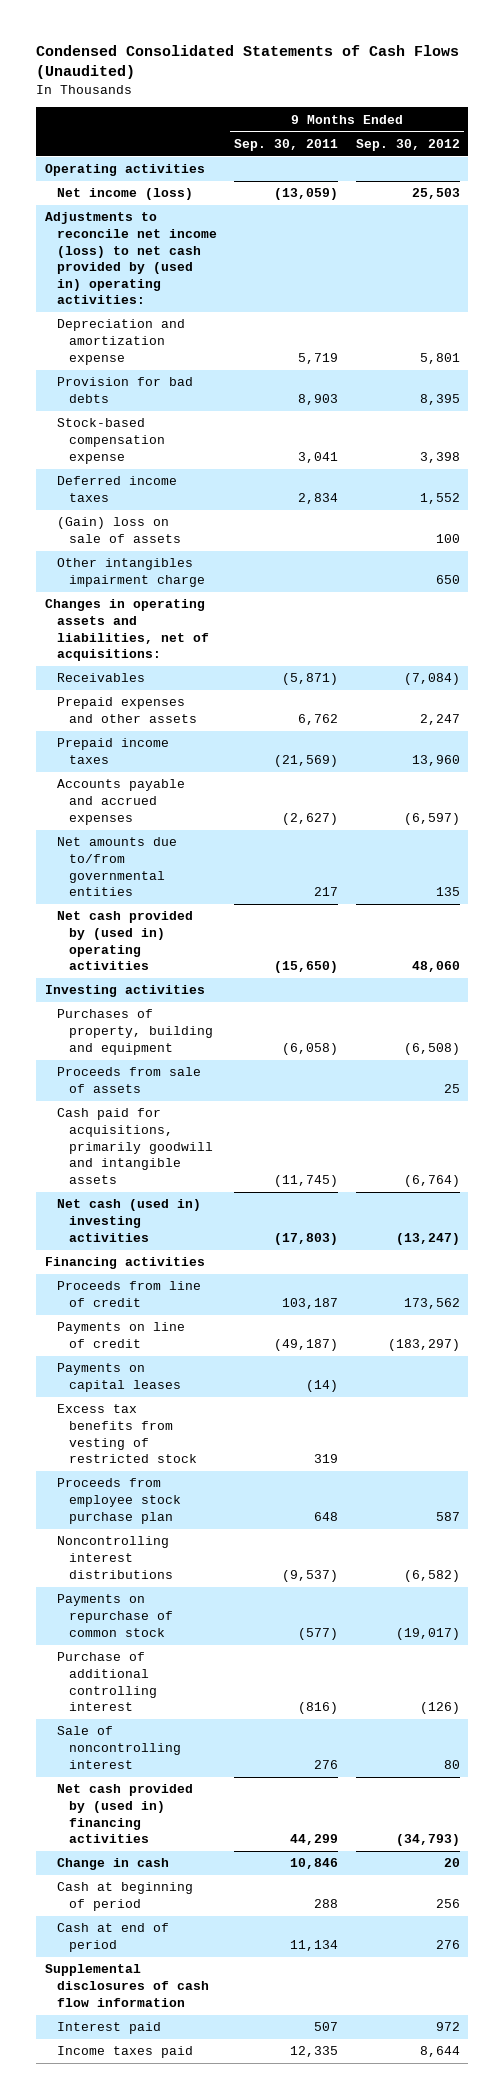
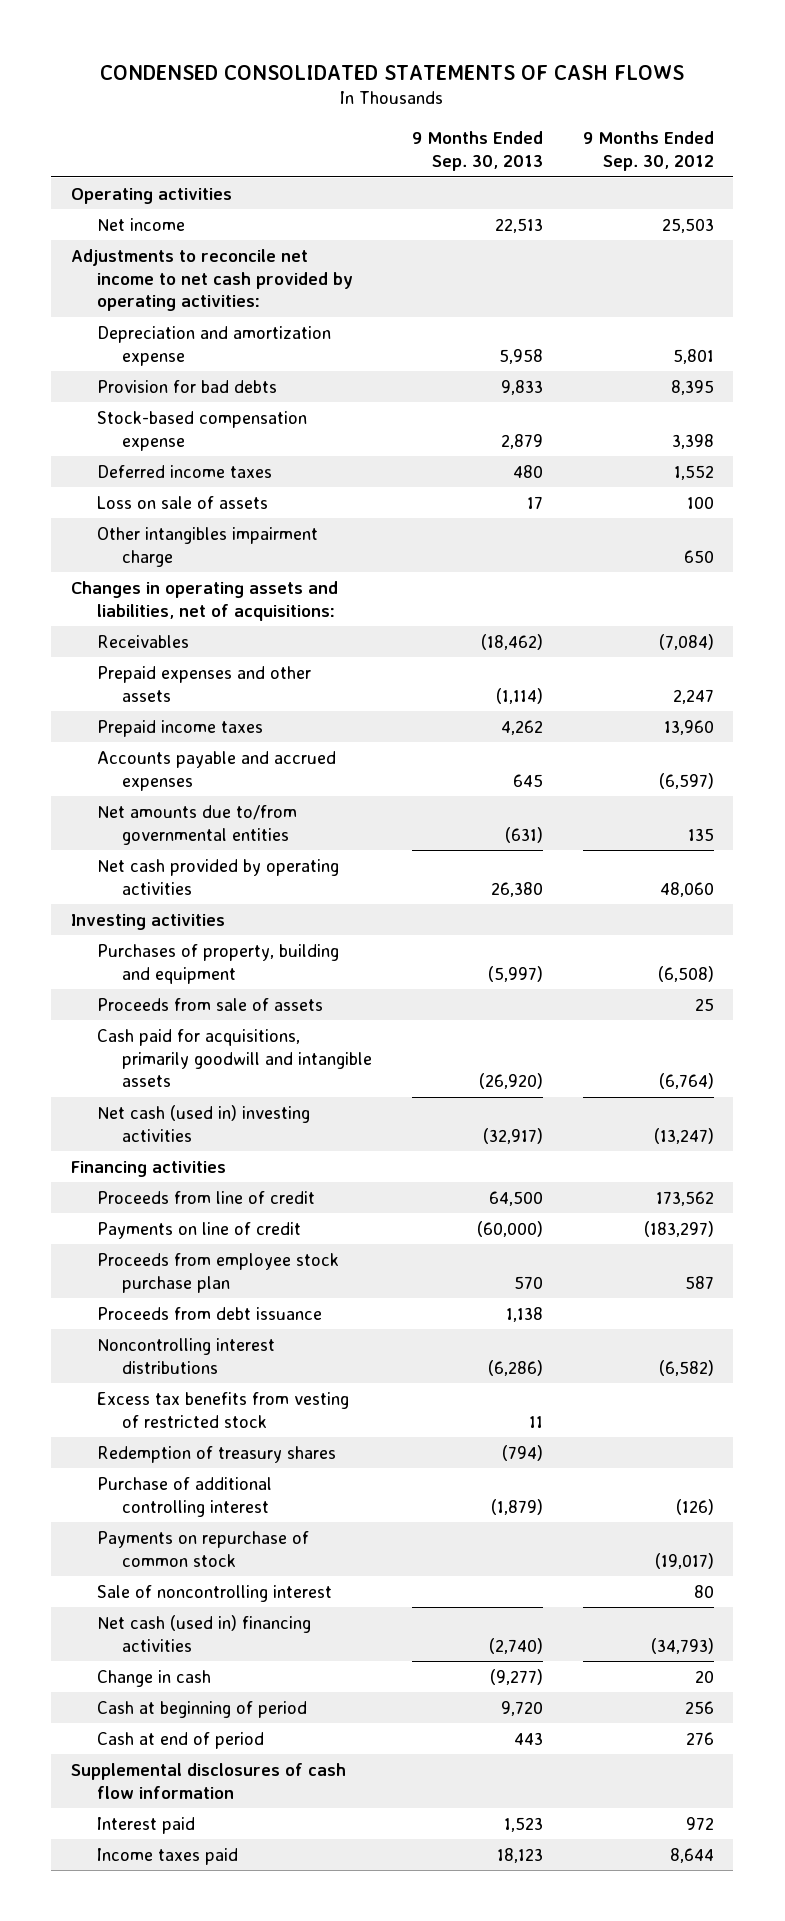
- Condensed Consolidated Statements of Cash Flows (Unaudited)
+ CONDENSED CONSOLIDATED STATEMENTS OF CASH FLOWS
- | 9 Months Ended Sep. 30, 2011 | 9 Months Ended Sep. 30, 2012
+ | 9 Months Ended Sep. 30, 2013 | 9 Months Ended Sep. 30, 2012
- Net income (loss) | (13,059) | 25,503
- Adjustments to reconcile net income (loss) to net cash provided by (used in) operating activities:
+ Net income | 22,513 | 25,503
+ Adjustments to reconcile net income to net cash provided by operating activities:
- (Gain) loss on sale of assets | | 100
+ Loss on sale of assets | 17 | 100
- Net cash provided by (used in) operating activities | (15,650) | 48,060
+ Net cash provided by operating activities | 26,380 | 48,060
- Payments on capital leases | (14) |
+ Proceeds from debt issuance | 1,138 |
moved down: Excess tax benefits from vesting of restricted stock | 11 |
+ Redemption of treasury shares | (794) |
moved down: Payments on repurchase of common stock | | (19,017)
- Net cash provided by (used in) financing activities | 44,299 | (34,793)
+ Net cash (used in) financing activities | (2,740) | (34,793)

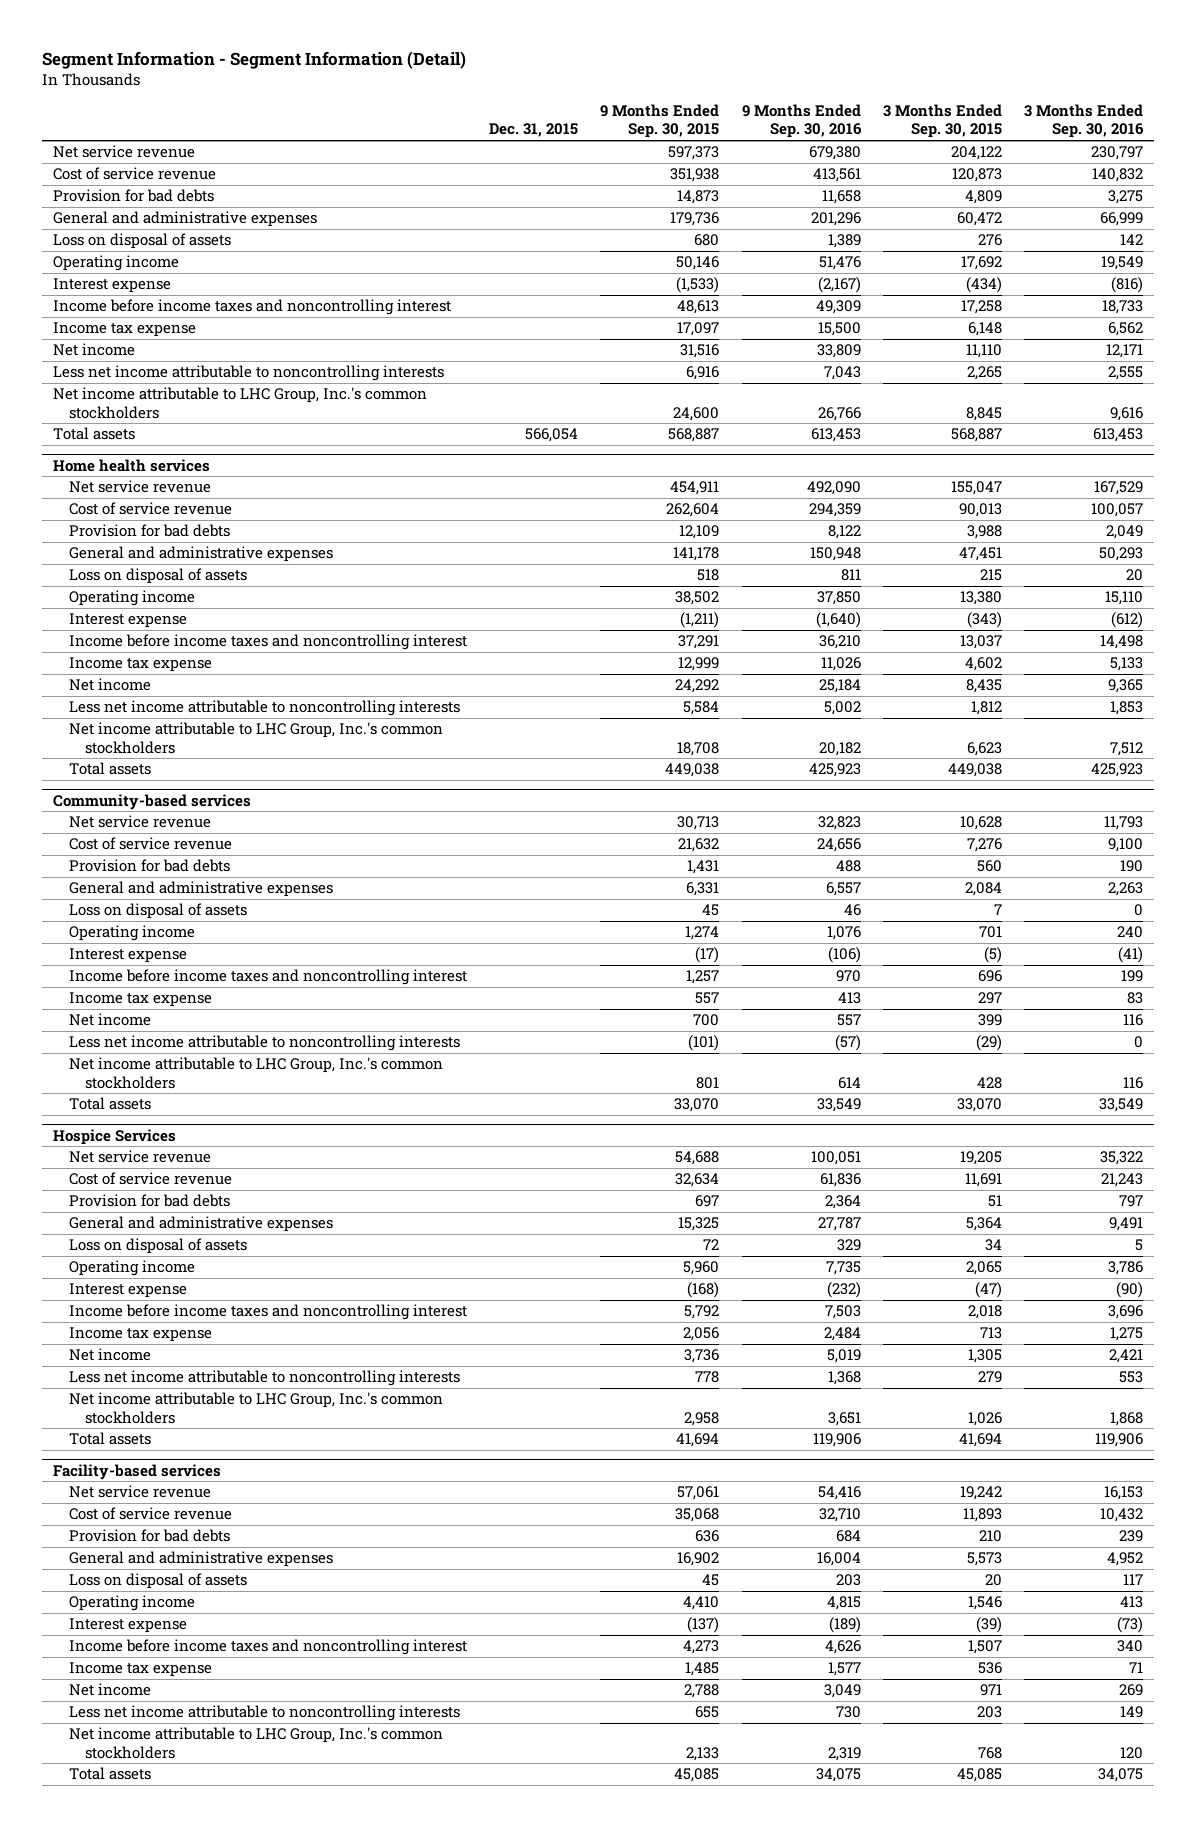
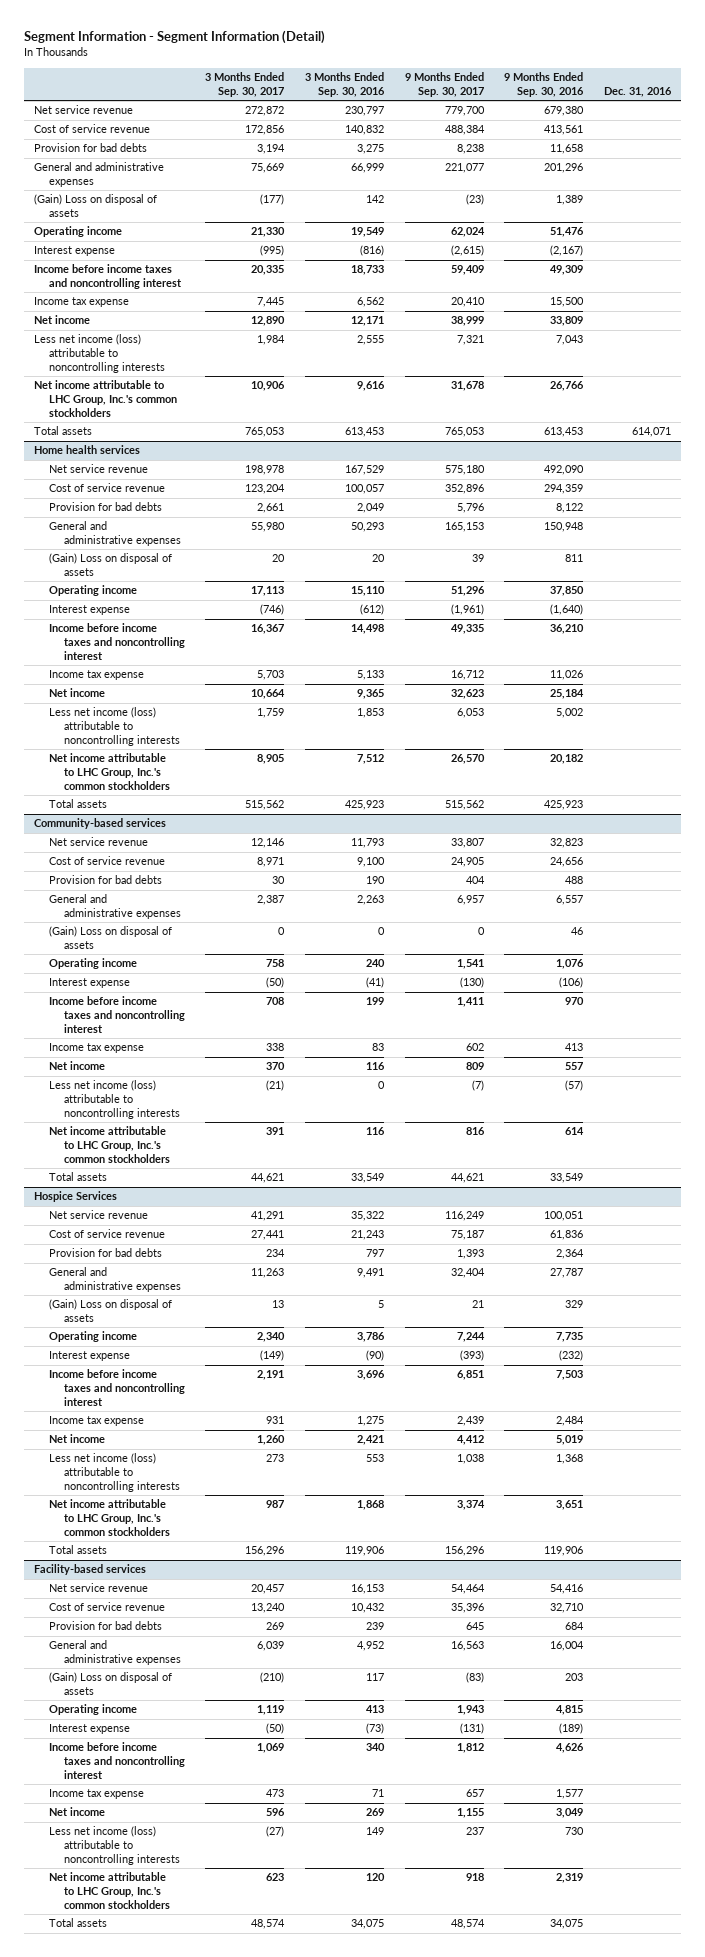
- | Dec. 31, 2015 | 9 Months Ended Sep. 30, 2015 | 9 Months Ended Sep. 30, 2016 | 3 Months Ended Sep. 30, 2015 | 3 Months Ended Sep. 30, 2016
+ | 3 Months Ended Sep. 30, 2017 | 3 Months Ended Sep. 30, 2016 | 9 Months Ended Sep. 30, 2017 | 9 Months Ended Sep. 30, 2016 | Dec. 31, 2016
- Loss on disposal of assets | | 680 | 1,389 | 276 | 142
+ (Gain) Loss on disposal of assets | (177) | 142 | (23) | 1,389 |
- Less net income attributable to noncontrolling interests | | 6,916 | 7,043 | 2,265 | 2,555
+ Less net income (loss) attributable to noncontrolling interests | 1,984 | 2,555 | 7,321 | 7,043 |
@ Home health services
- Loss on disposal of assets | | 518 | 811 | 215 | 20
+ (Gain) Loss on disposal of assets | 20 | 20 | 39 | 811 |
- Less net income attributable to noncontrolling interests | | 5,584 | 5,002 | 1,812 | 1,853
+ Less net income (loss) attributable to noncontrolling interests | 1,759 | 1,853 | 6,053 | 5,002 |
@ Community-based services
- Loss on disposal of assets | | 45 | 46 | 7 | 0
+ (Gain) Loss on disposal of assets | 0 | 0 | 0 | 46 |
- Less net income attributable to noncontrolling interests | | (101) | (57) | (29) | 0
+ Less net income (loss) attributable to noncontrolling interests | (21) | 0 | (7) | (57) |
@ Hospice Services
- Loss on disposal of assets | | 72 | 329 | 34 | 5
+ (Gain) Loss on disposal of assets | 13 | 5 | 21 | 329 |
- Less net income attributable to noncontrolling interests | | 778 | 1,368 | 279 | 553
+ Less net income (loss) attributable to noncontrolling interests | 273 | 553 | 1,038 | 1,368 |
@ Facility-based services
- Loss on disposal of assets | | 45 | 203 | 20 | 117
+ (Gain) Loss on disposal of assets | (210) | 117 | (83) | 203 |
- Less net income attributable to noncontrolling interests | | 655 | 730 | 203 | 149
+ Less net income (loss) attributable to noncontrolling interests | (27) | 149 | 237 | 730 |

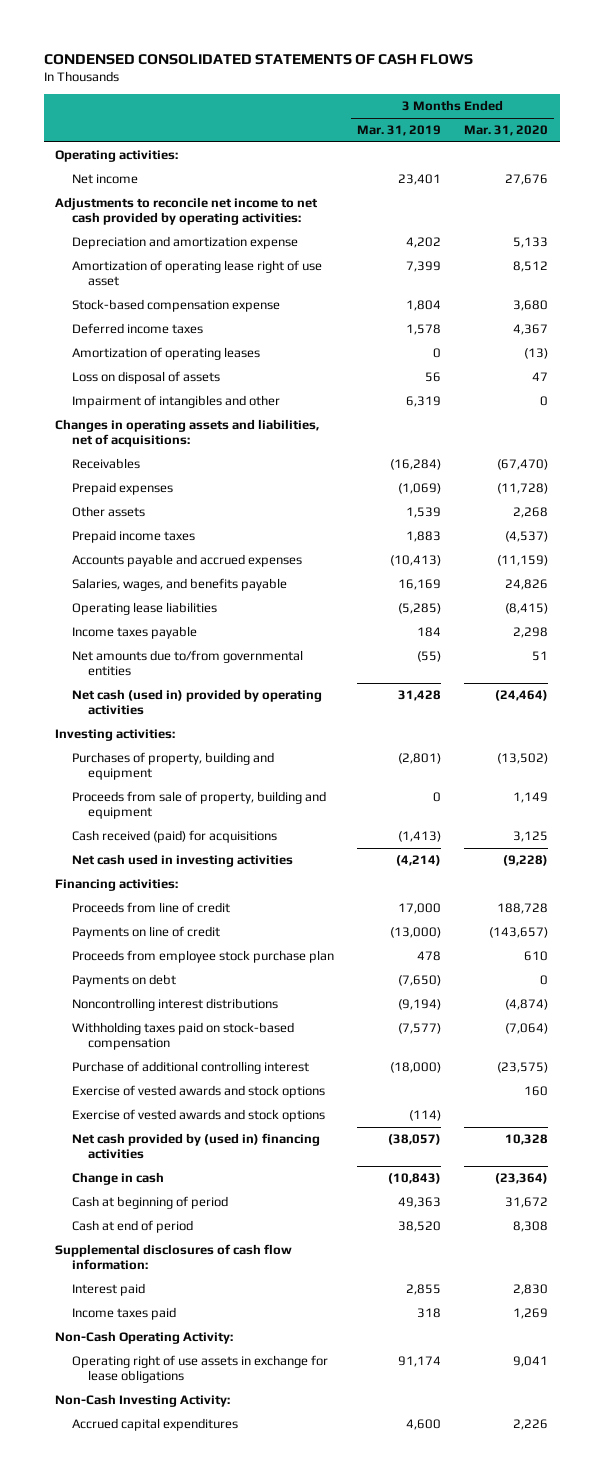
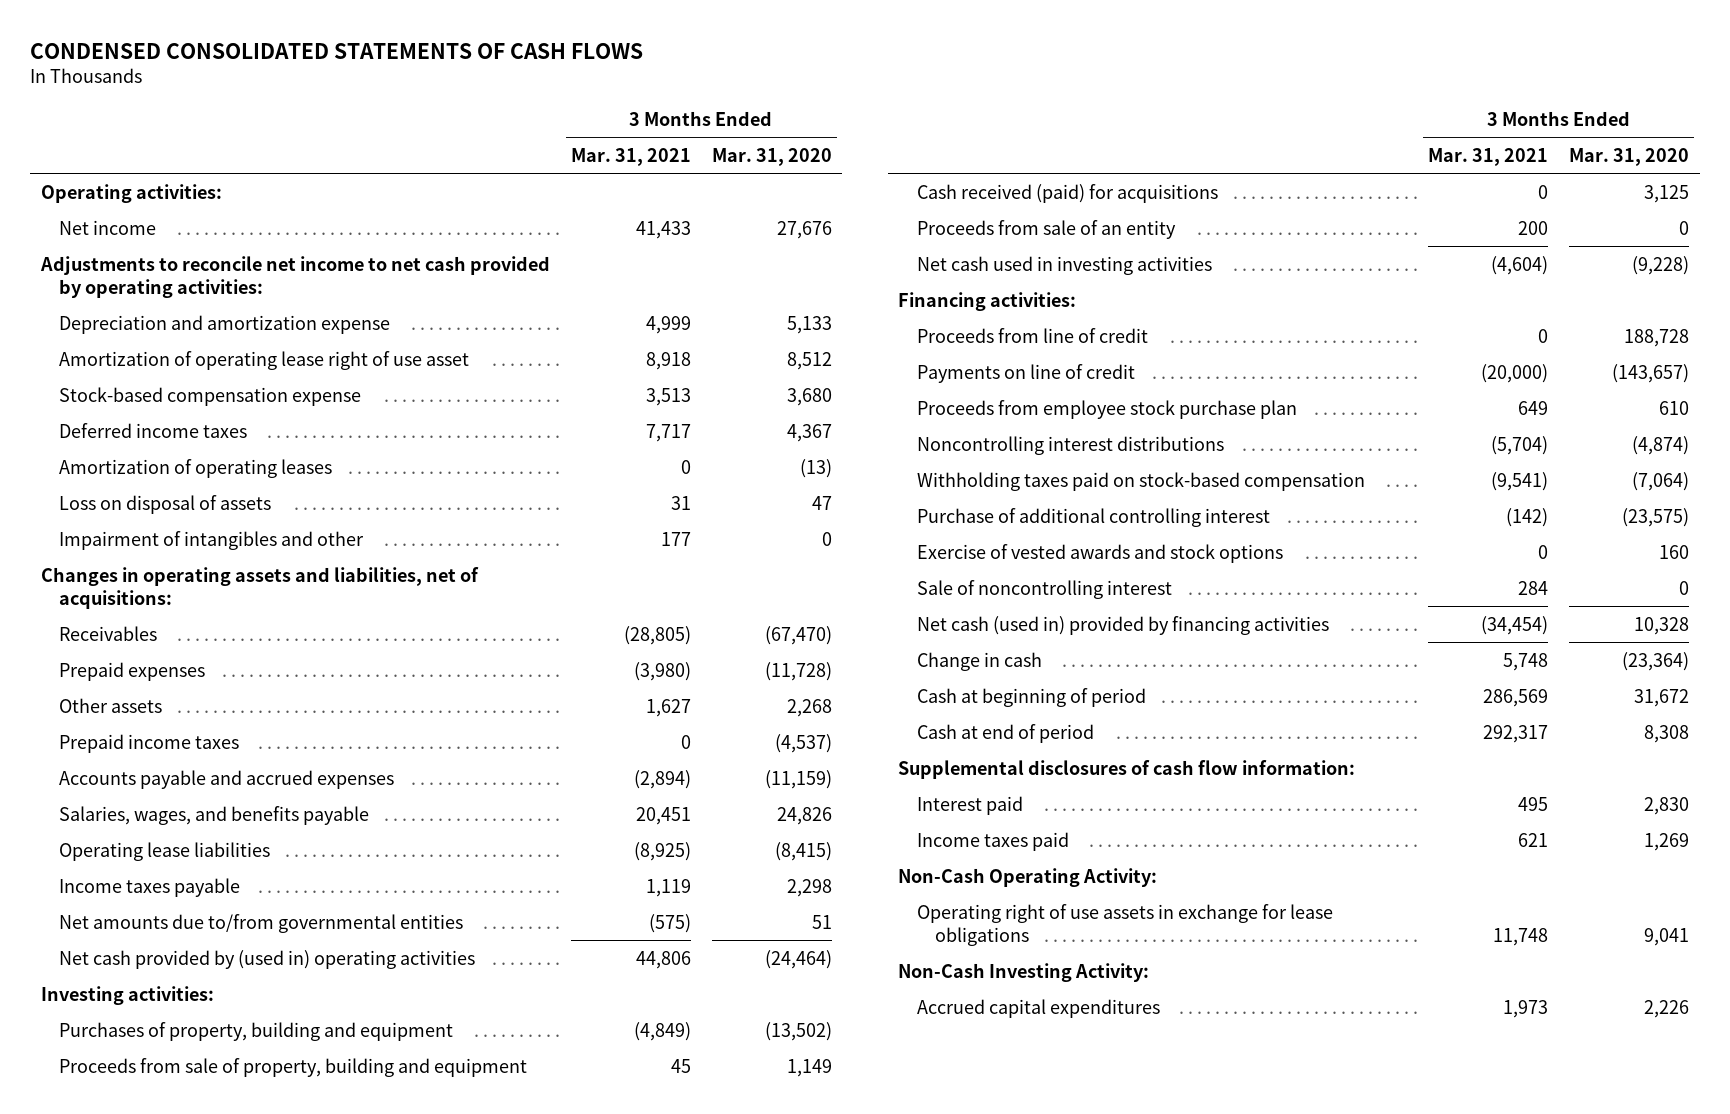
- | 3 Months Ended Mar. 31, 2019 | 3 Months Ended Mar. 31, 2020
+ | 3 Months Ended Mar. 31, 2021 | 3 Months Ended Mar. 31, 2020
- Net cash (used in) provided by operating activities | 31,428 | (24,464)
+ Net cash provided by (used in) operating activities | 44,806 | (24,464)
+ Proceeds from sale of an entity | 200 | 0
- Payments on debt | (7,650) | 0
- Exercise of vested awards and stock options | (114) |
- Net cash provided by (used in) financing activities | (38,057) | 10,328
+ Sale of noncontrolling interest | 284 | 0
+ Net cash (used in) provided by financing activities | (34,454) | 10,328

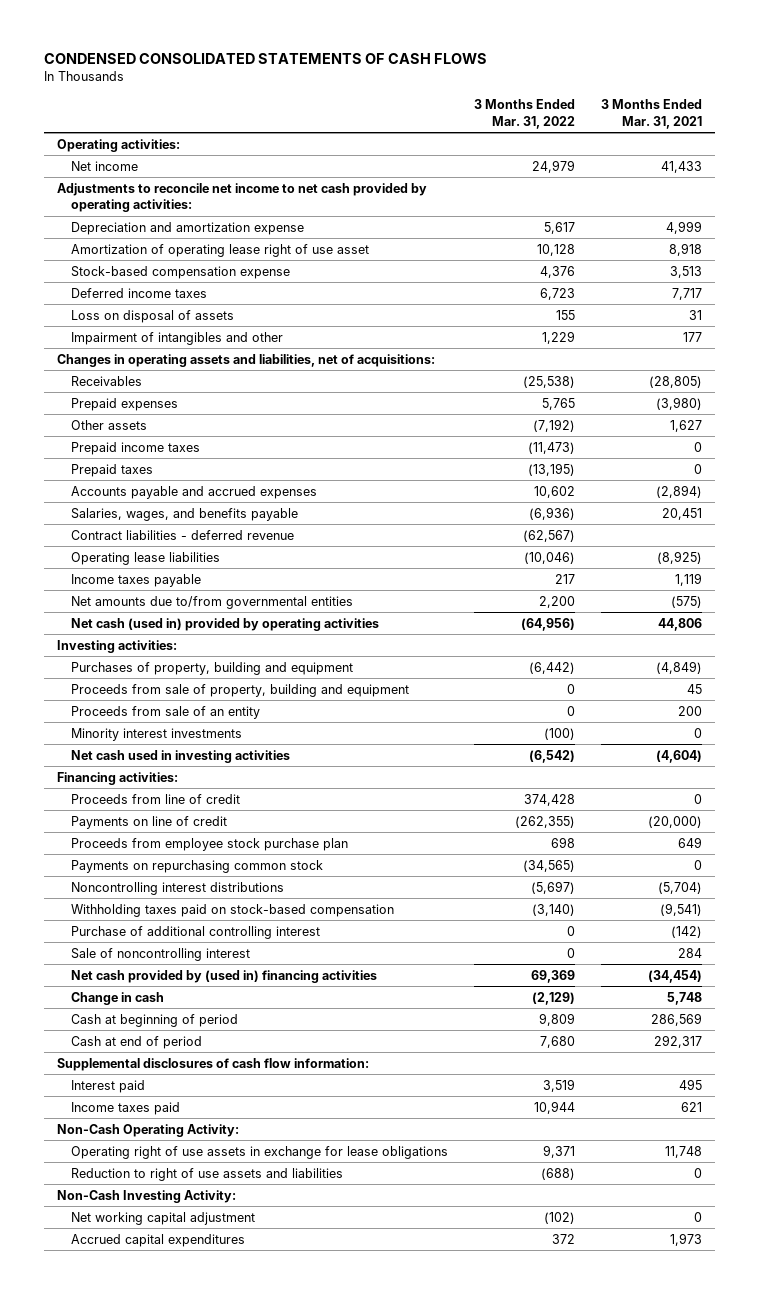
- | 3 Months Ended Mar. 31, 2021 | 3 Months Ended Mar. 31, 2020
+ | 3 Months Ended Mar. 31, 2022 | 3 Months Ended Mar. 31, 2021
- Amortization of operating leases | 0 | (13)
+ Prepaid taxes | (13,195) | 0
+ Contract liabilities - deferred revenue | (62,567) |
- Net cash provided by (used in) operating activities | 44,806 | (24,464)
+ Net cash (used in) provided by operating activities | (64,956) | 44,806
- Cash received (paid) for acquisitions | 0 | 3,125
+ Minority interest investments | (100) | 0
+ Payments on repurchasing common stock | (34,565) | 0
- Exercise of vested awards and stock options | 0 | 160
- Net cash (used in) provided by financing activities | (34,454) | 10,328
+ Net cash provided by (used in) financing activities | 69,369 | (34,454)
+ Reduction to right of use assets and liabilities | (688) | 0
+ Net working capital adjustment | (102) | 0

